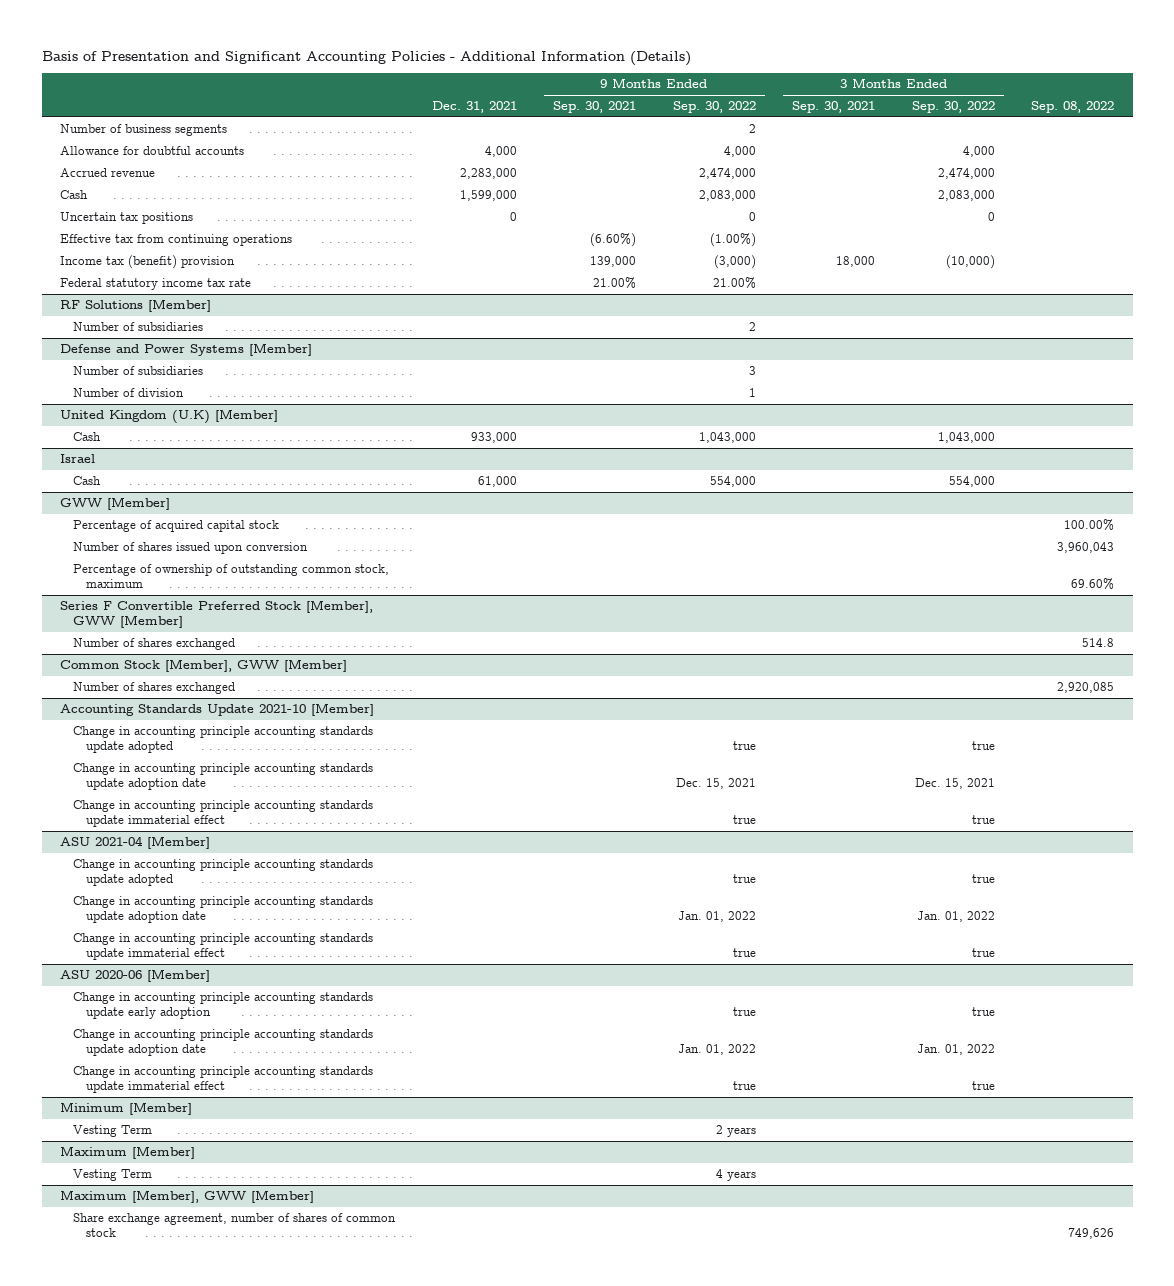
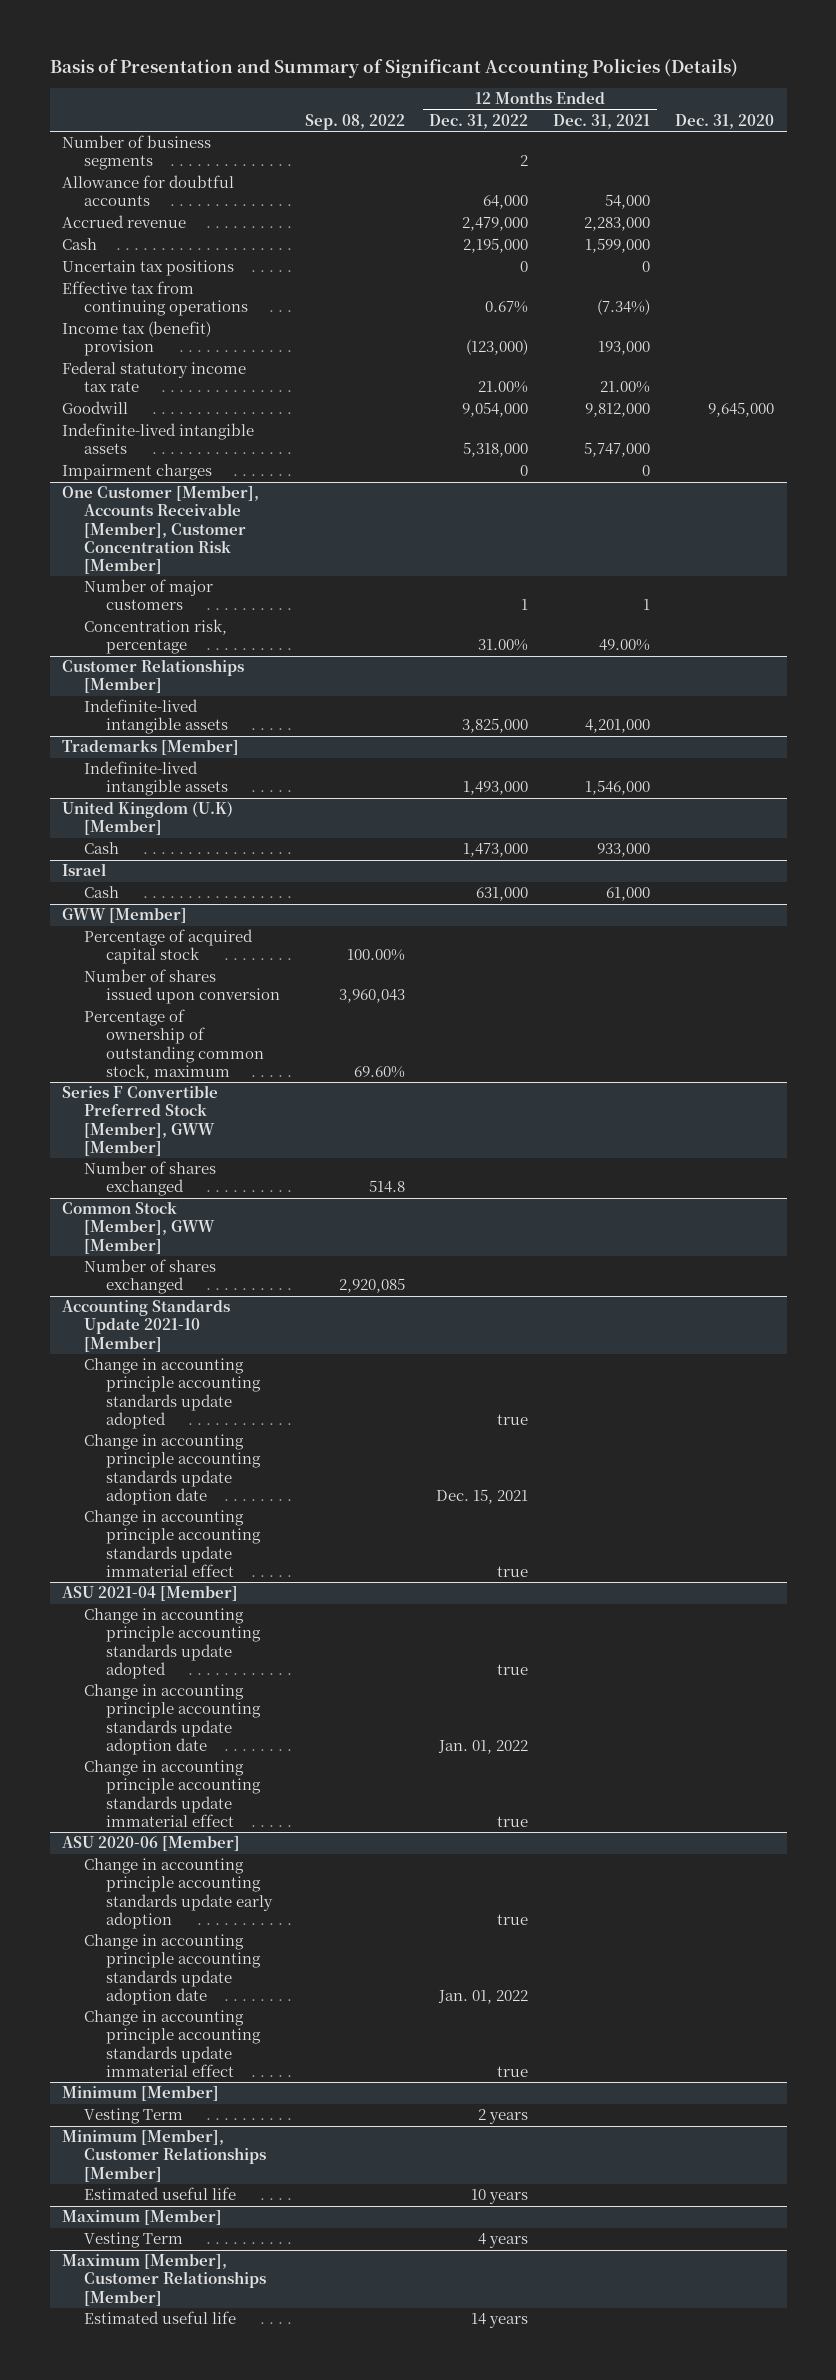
- Basis of Presentation and Significant Accounting Policies - Additional Information (Details)
+ Basis of Presentation and Summary of Significant Accounting Policies (Details)
- | Dec. 31, 2021 | 9 Months Ended Sep. 30, 2021 | 9 Months Ended Sep. 30, 2022 | 3 Months Ended Sep. 30, 2021 | 3 Months Ended Sep. 30, 2022 | Sep. 08, 2022
+ | Sep. 08, 2022 | 12 Months Ended Dec. 31, 2022 | 12 Months Ended Dec. 31, 2021 | Dec. 31, 2020
- RF Solutions [Member]
- Number of subsidiaries | | | 2 | | |
- Defense and Power Systems [Member]
- Number of subsidiaries | | | 3 | | |
- Number of division | | | 1 | | |
+ Goodwill | | 9,054,000 | 9,812,000 | 9,645,000
+ Indefinite-lived intangible assets | | 5,318,000 | 5,747,000 |
+ Impairment charges | | 0 | 0 |
+ One Customer [Member], Accounts Receivable [Member], Customer Concentration Risk [Member]
+ Number of major customers | | 1 | 1 |
+ Concentration risk, percentage | | 31.00% | 49.00% |
+ Customer Relationships [Member]
+ Indefinite-lived intangible assets | | 3,825,000 | 4,201,000 |
+ Trademarks [Member]
+ Indefinite-lived intangible assets | | 1,493,000 | 1,546,000 |
+ Minimum [Member], Customer Relationships [Member]
+ Estimated useful life | | 10 years | |
- Maximum [Member], GWW [Member]
- Share exchange agreement, number of shares of common stock | | | | | | 749,626
+ Maximum [Member], Customer Relationships [Member]
+ Estimated useful life | | 14 years | |

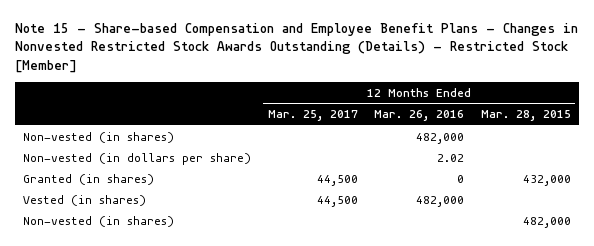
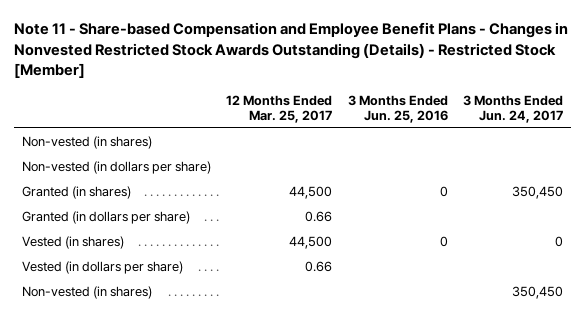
- Note 15 - Share-based Compensation and Employee Benefit Plans - Changes in Nonvested Restricted Stock Awards Outstanding (Details) - Restricted Stock [Member]
+ Note 11 - Share-based Compensation and Employee Benefit Plans - Changes in Nonvested Restricted Stock Awards Outstanding (Details) - Restricted Stock [Member]
- | 12 Months Ended Mar. 25, 2017 | 12 Months Ended Mar. 26, 2016 | 12 Months Ended Mar. 28, 2015
+ | 12 Months Ended Mar. 25, 2017 | 3 Months Ended Jun. 25, 2016 | 3 Months Ended Jun. 24, 2017
+ Granted (in dollars per share) | 0.66 | |
+ Vested (in dollars per share) | 0.66 | |

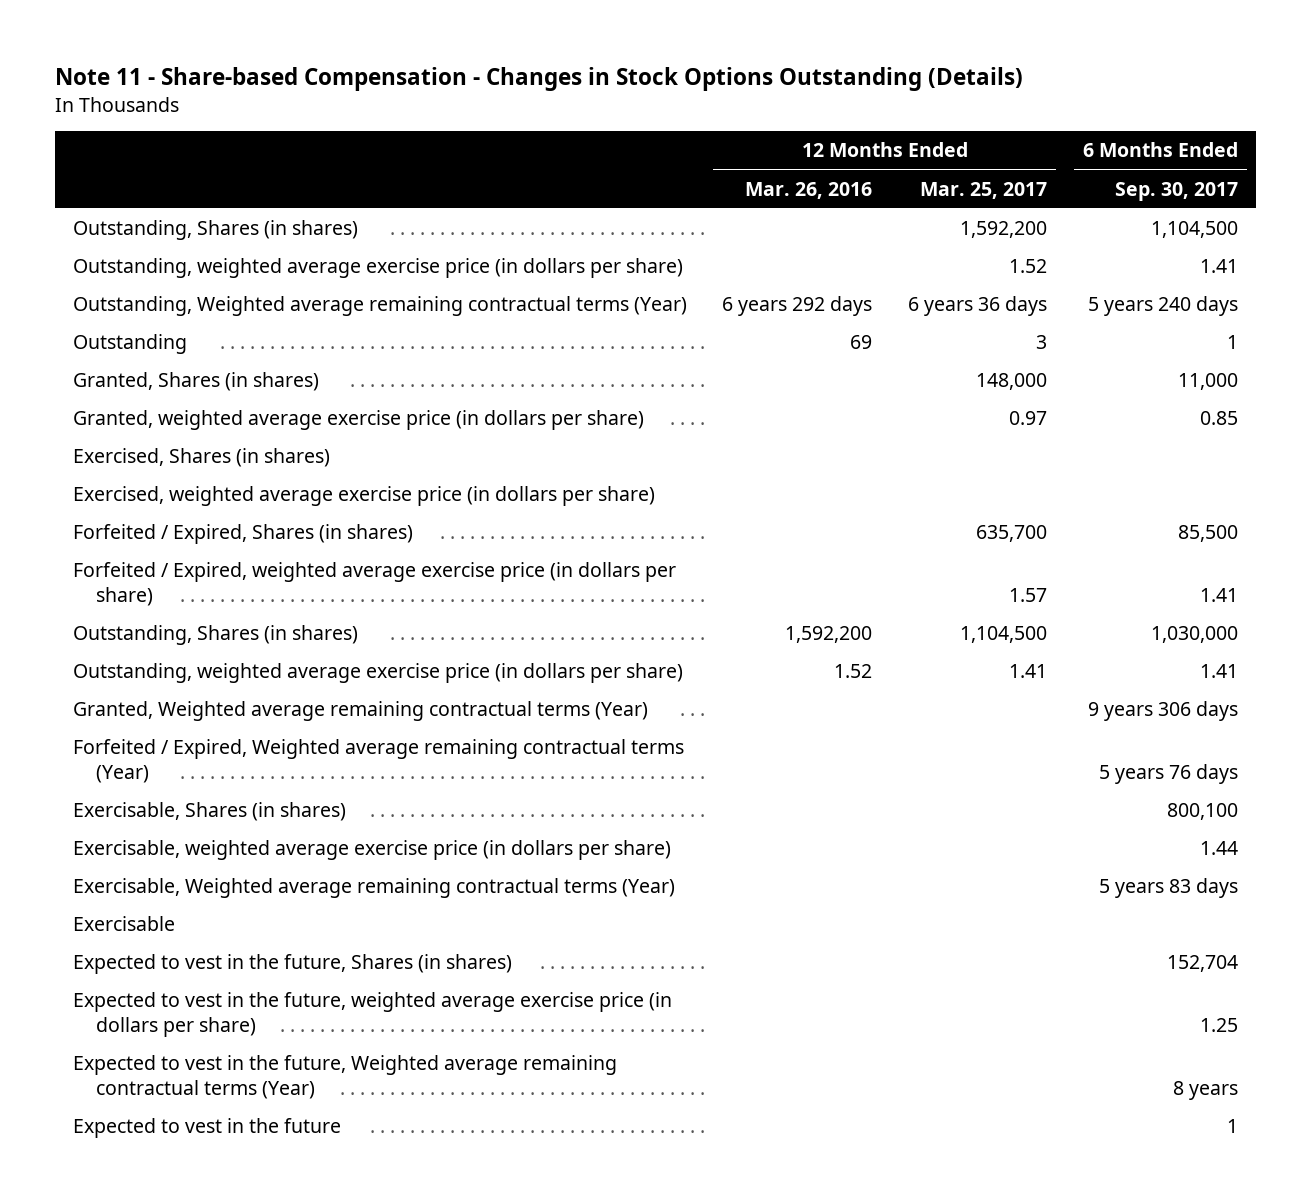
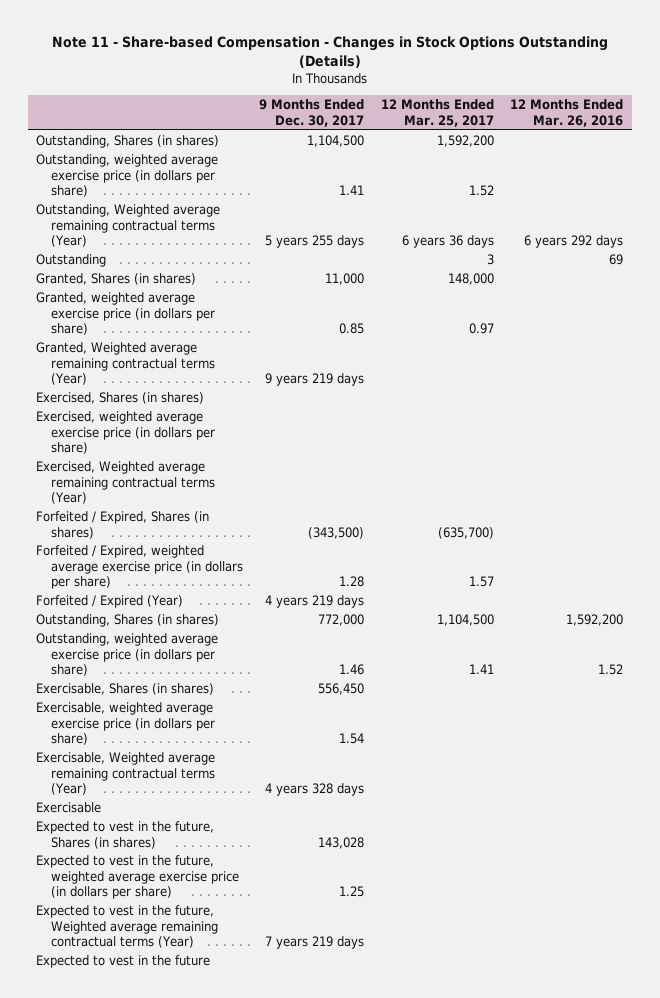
- | 12 Months Ended Mar. 26, 2016 | 12 Months Ended Mar. 25, 2017 | 6 Months Ended Sep. 30, 2017
+ | 9 Months Ended Dec. 30, 2017 | 12 Months Ended Mar. 25, 2017 | 12 Months Ended Mar. 26, 2016
moved up: Granted, Weighted average remaining contractual terms (Year) | 9 years 219 days | |
- Forfeited / Expired, Shares (in shares) | | 635,700 | 85,500
+ Exercised, Weighted average remaining contractual terms (Year)
+ Forfeited / Expired, Shares (in shares) | (343,500) | (635,700) |
+ Forfeited / Expired (Year) | 4 years 219 days | |
- Forfeited / Expired, Weighted average remaining contractual terms (Year) | | | 5 years 76 days

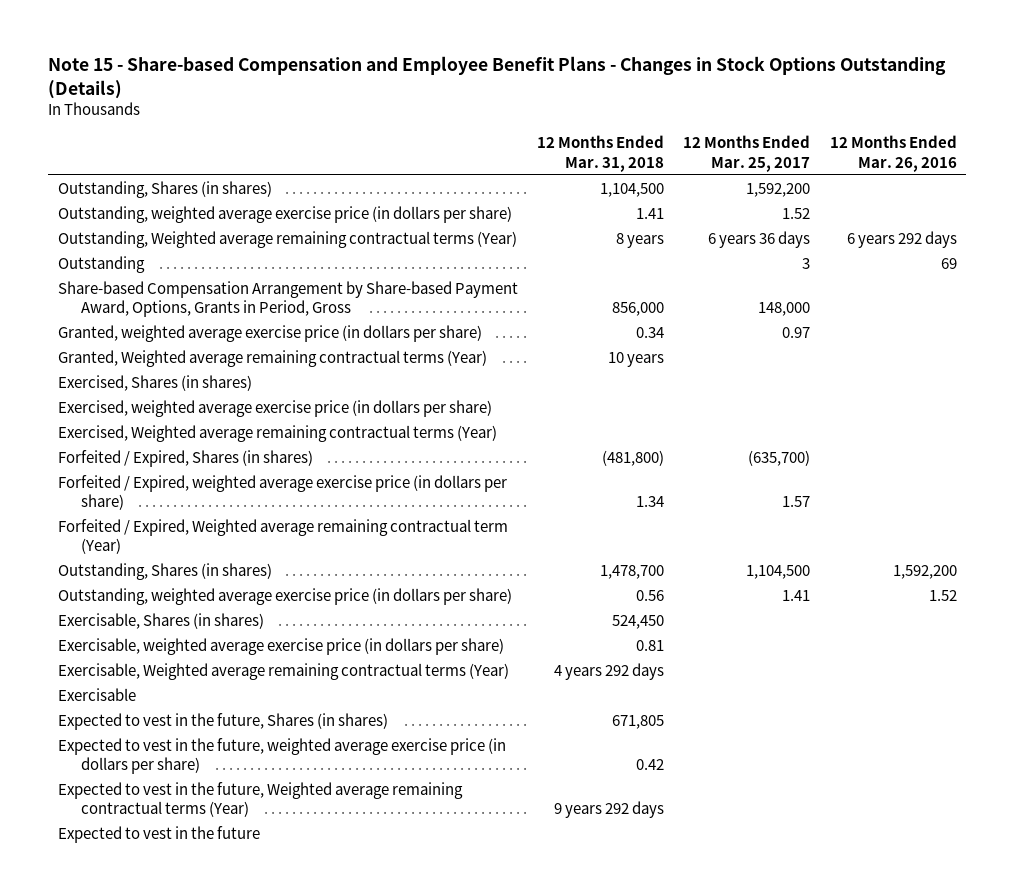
- Note 11 - Share-based Compensation - Changes in Stock Options Outstanding (Details)
+ Note 15 - Share-based Compensation and Employee Benefit Plans - Changes in Stock Options Outstanding (Details)
- | 9 Months Ended Dec. 30, 2017 | 12 Months Ended Mar. 25, 2017 | 12 Months Ended Mar. 26, 2016
+ | 12 Months Ended Mar. 31, 2018 | 12 Months Ended Mar. 25, 2017 | 12 Months Ended Mar. 26, 2016
- Granted, Shares (in shares) | 11,000 | 148,000 |
+ Share-based Compensation Arrangement by Share-based Payment Award, Options, Grants in Period, Gross | 856,000 | 148,000 |
- Forfeited / Expired (Year) | 4 years 219 days | |
+ Forfeited / Expired, Weighted average remaining contractual term (Year)

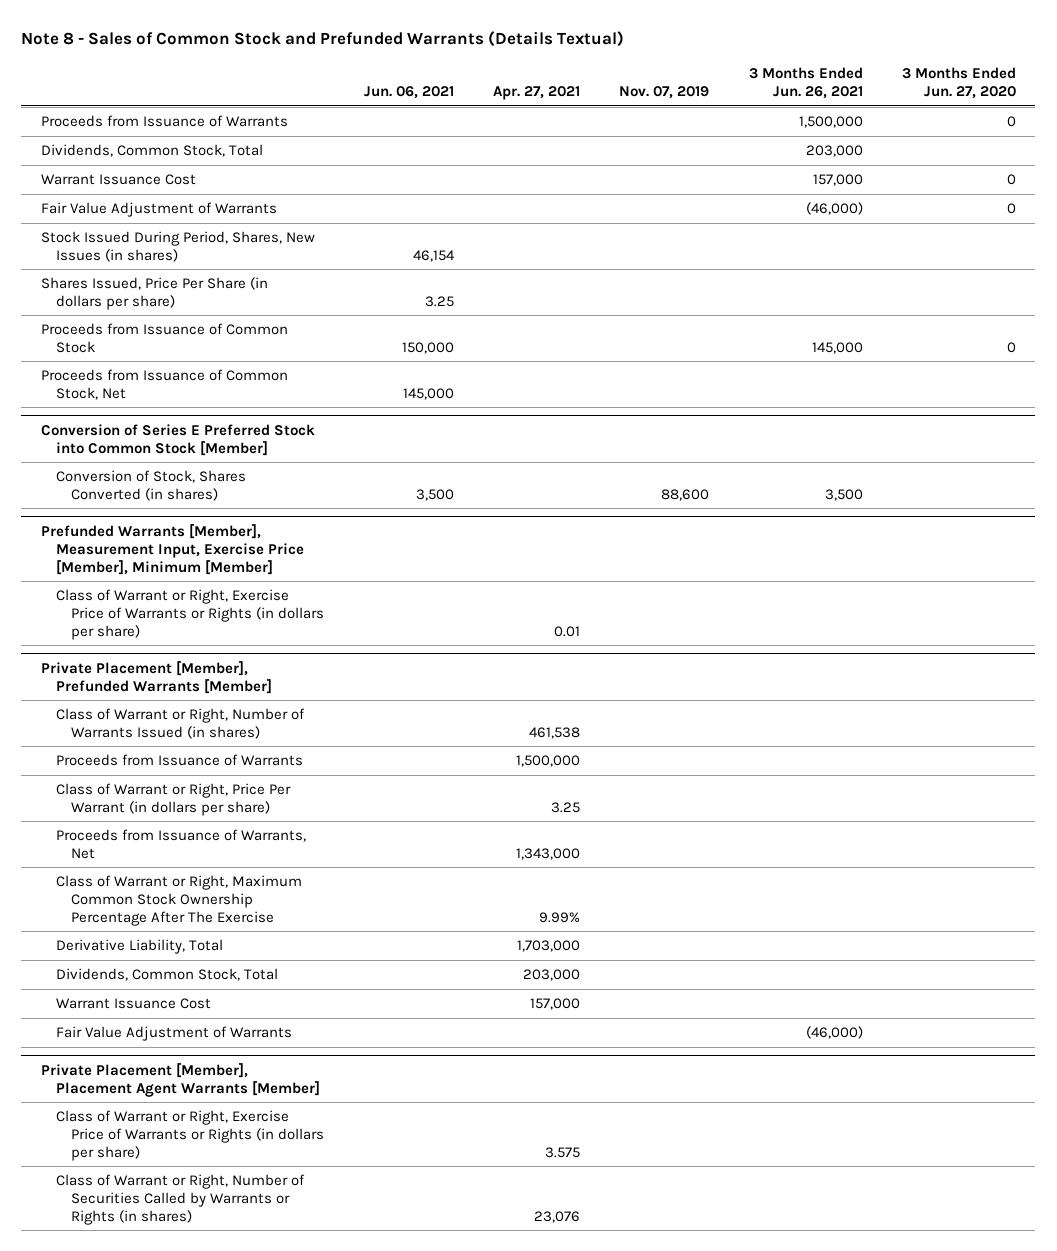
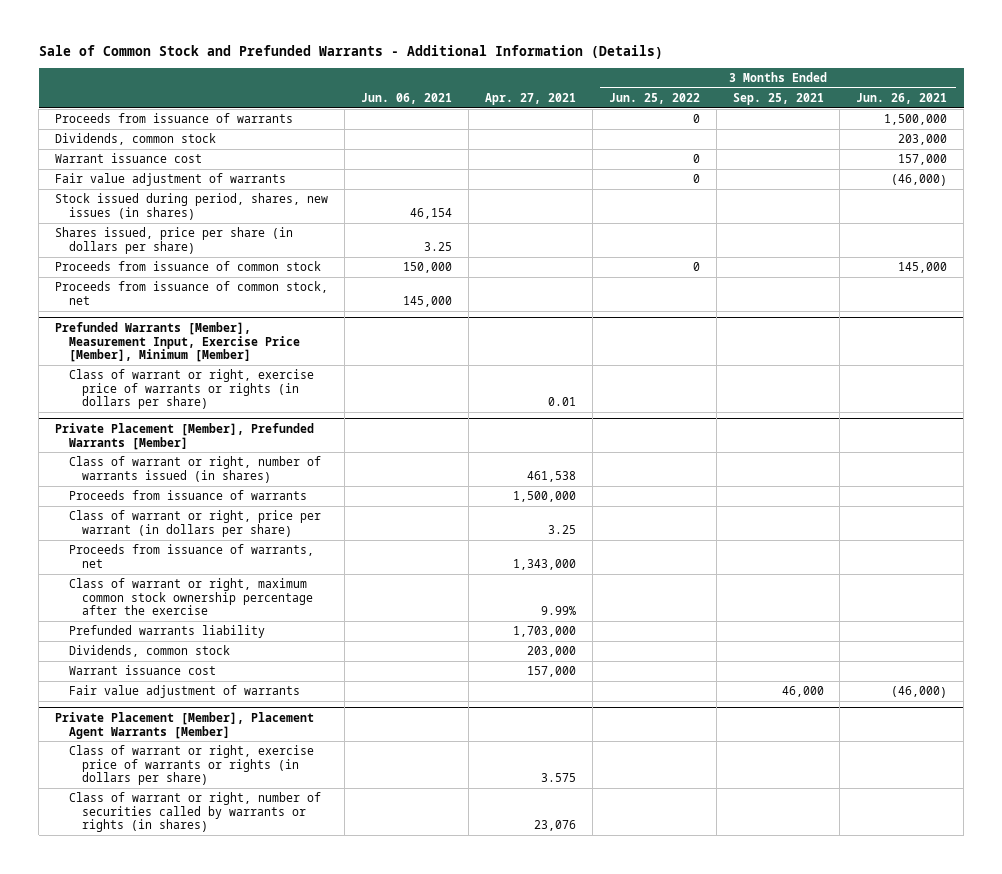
- Note 8 - Sales of Common Stock and Prefunded Warrants (Details Textual)
+ Sale of Common Stock and Prefunded Warrants - Additional Information (Details)
- | Jun. 06, 2021 | Apr. 27, 2021 | Nov. 07, 2019 | 3 Months Ended Jun. 26, 2021 | 3 Months Ended Jun. 27, 2020
+ | Jun. 06, 2021 | Apr. 27, 2021 | 3 Months Ended Jun. 25, 2022 | 3 Months Ended Sep. 25, 2021 | 3 Months Ended Jun. 26, 2021
- Proceeds from Issuance of Warrants | | | | 1,500,000 | 0
- Dividends, Common Stock, Total | | | | 203,000 |
- Warrant Issuance Cost | | | | 157,000 | 0
- Fair Value Adjustment of Warrants | | | | (46,000) | 0
- Stock Issued During Period, Shares, New Issues (in shares) | 46,154 | | | |
- Shares Issued, Price Per Share (in dollars per share) | 3.25 | | | |
- Proceeds from Issuance of Common Stock | 150,000 | | | 145,000 | 0
- Proceeds from Issuance of Common Stock, Net | 145,000 | | | |
- Conversion of Series E Preferred Stock into Common Stock [Member]
- Conversion of Stock, Shares Converted (in shares) | 3,500 | | 88,600 | 3,500 |
+ Proceeds from issuance of warrants | | | 0 | | 1,500,000
+ Dividends, common stock | | | | | 203,000
+ Warrant issuance cost | | | 0 | | 157,000
+ Fair value adjustment of warrants | | | 0 | | (46,000)
+ Stock issued during period, shares, new issues (in shares) | 46,154 | | | |
+ Shares issued, price per share (in dollars per share) | 3.25 | | | |
+ Proceeds from issuance of common stock | 150,000 | | 0 | | 145,000
+ Proceeds from issuance of common stock, net | 145,000 | | | |
@ Prefunded Warrants [Member], Measurement Input, Exercise Price [Member], Minimum [Member]
- Class of Warrant or Right, Exercise Price of Warrants or Rights (in dollars per share) | | 0.01 | | |
+ Class of warrant or right, exercise price of warrants or rights (in dollars per share) | | 0.01 | | |
@ Private Placement [Member], Prefunded Warrants [Member]
- Class of Warrant or Right, Number of Warrants Issued (in shares) | | 461,538 | | |
- Proceeds from Issuance of Warrants | | 1,500,000 | | |
- Class of Warrant or Right, Price Per Warrant (in dollars per share) | | 3.25 | | |
- Proceeds from Issuance of Warrants, Net | | 1,343,000 | | |
- Class of Warrant or Right, Maximum Common Stock Ownership Percentage After The Exercise | | 9.99% | | |
- Derivative Liability, Total | | 1,703,000 | | |
- Dividends, Common Stock, Total | | 203,000 | | |
- Warrant Issuance Cost | | 157,000 | | |
- Fair Value Adjustment of Warrants | | | | (46,000) |
+ Class of warrant or right, number of warrants issued (in shares) | | 461,538 | | |
+ Proceeds from issuance of warrants | | 1,500,000 | | |
+ Class of warrant or right, price per warrant (in dollars per share) | | 3.25 | | |
+ Proceeds from issuance of warrants, net | | 1,343,000 | | |
+ Class of warrant or right, maximum common stock ownership percentage after the exercise | | 9.99% | | |
+ Prefunded warrants liability | | 1,703,000 | | |
+ Dividends, common stock | | 203,000 | | |
+ Warrant issuance cost | | 157,000 | | |
+ Fair value adjustment of warrants | | | | 46,000 | (46,000)
@ Private Placement [Member], Placement Agent Warrants [Member]
- Class of Warrant or Right, Exercise Price of Warrants or Rights (in dollars per share) | | 3.575 | | |
- Class of Warrant or Right, Number of Securities Called by Warrants or Rights (in shares) | | 23,076 | | |
+ Class of warrant or right, exercise price of warrants or rights (in dollars per share) | | 3.575 | | |
+ Class of warrant or right, number of securities called by warrants or rights (in shares) | | 23,076 | | |

